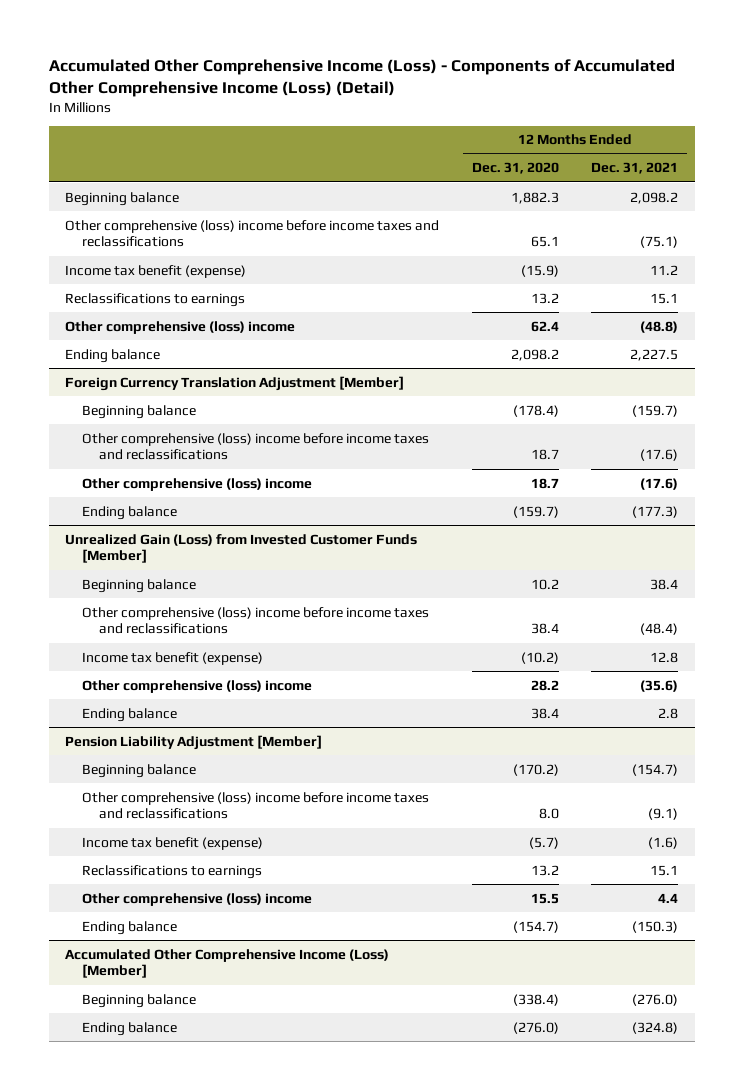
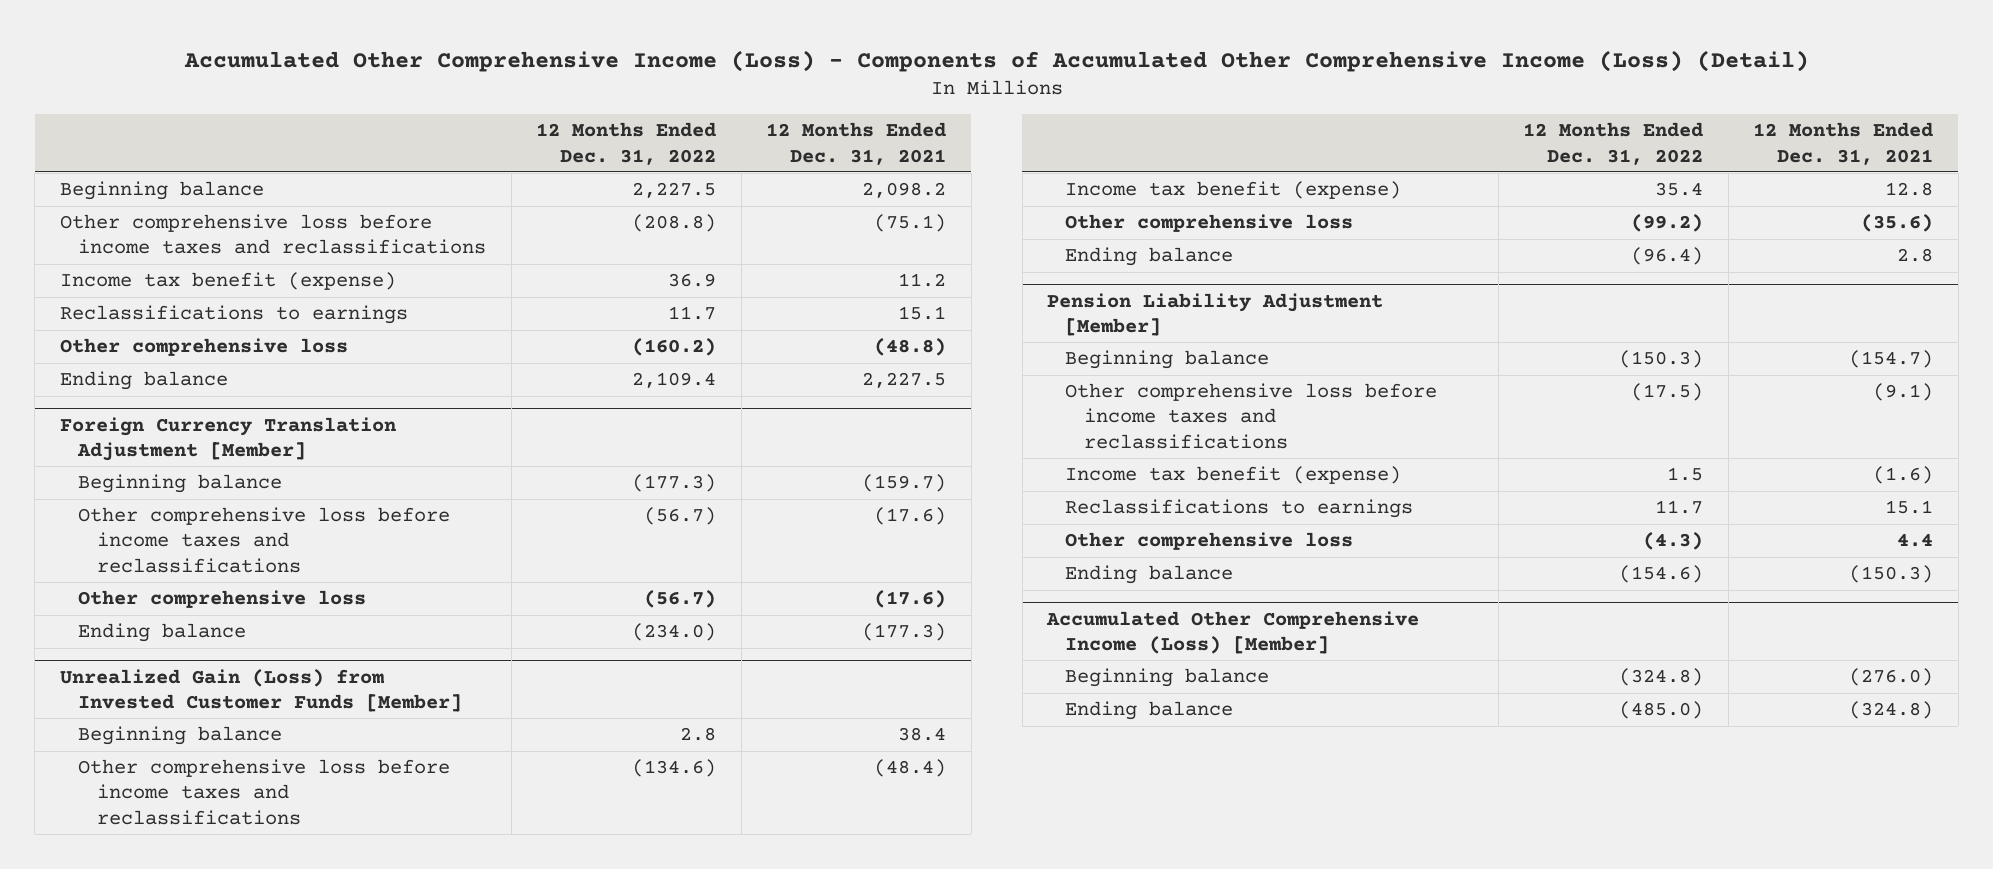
- | 12 Months Ended Dec. 31, 2020 | 12 Months Ended Dec. 31, 2021
+ | 12 Months Ended Dec. 31, 2022 | 12 Months Ended Dec. 31, 2021
- Other comprehensive (loss) income before income taxes and reclassifications | 65.1 | (75.1)
+ Other comprehensive loss before income taxes and reclassifications | (208.8) | (75.1)
- Other comprehensive (loss) income | 62.4 | (48.8)
+ Other comprehensive loss | (160.2) | (48.8)
@ Foreign Currency Translation Adjustment [Member]
- Other comprehensive (loss) income before income taxes and reclassifications | 18.7 | (17.6)
- Other comprehensive (loss) income | 18.7 | (17.6)
+ Other comprehensive loss before income taxes and reclassifications | (56.7) | (17.6)
+ Other comprehensive loss | (56.7) | (17.6)
@ Unrealized Gain (Loss) from Invested Customer Funds [Member]
- Other comprehensive (loss) income before income taxes and reclassifications | 38.4 | (48.4)
+ Other comprehensive loss before income taxes and reclassifications | (134.6) | (48.4)
- Other comprehensive (loss) income | 28.2 | (35.6)
+ Other comprehensive loss | (99.2) | (35.6)
@ Pension Liability Adjustment [Member]
- Other comprehensive (loss) income before income taxes and reclassifications | 8.0 | (9.1)
+ Other comprehensive loss before income taxes and reclassifications | (17.5) | (9.1)
- Other comprehensive (loss) income | 15.5 | 4.4
+ Other comprehensive loss | (4.3) | 4.4

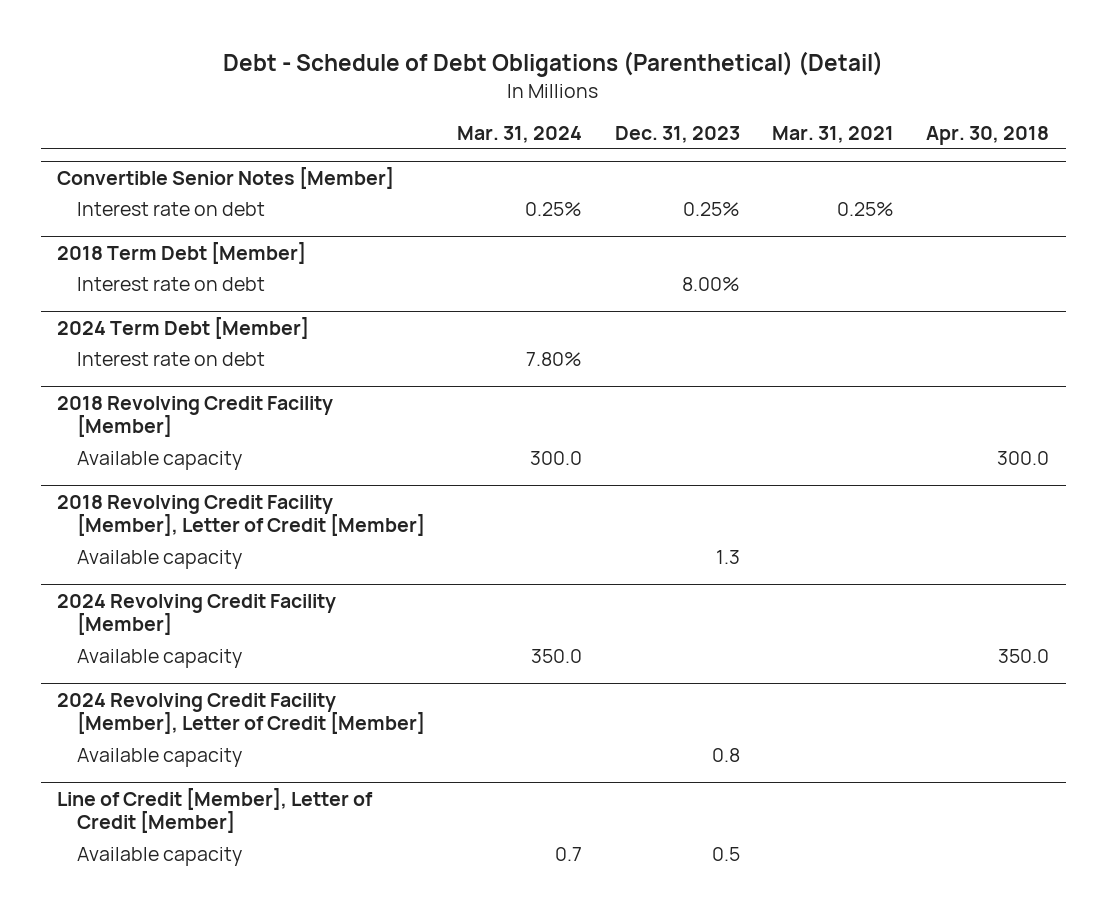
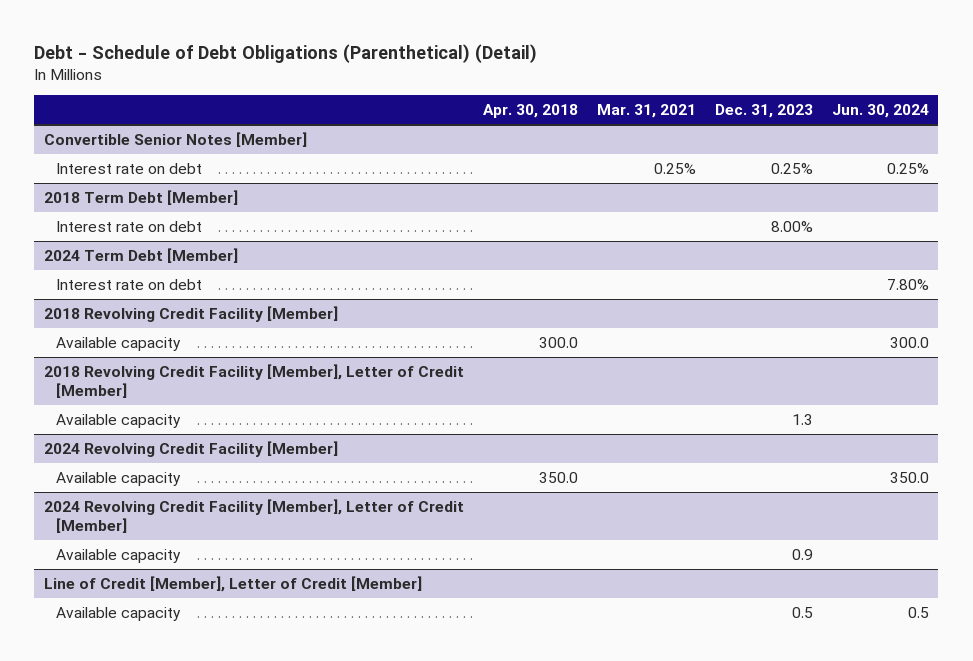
- | Mar. 31, 2024 | Dec. 31, 2023 | Mar. 31, 2021 | Apr. 30, 2018
+ | Apr. 30, 2018 | Mar. 31, 2021 | Dec. 31, 2023 | Jun. 30, 2024
@ 2024 Revolving Credit Facility [Member], Letter of Credit [Member]
- Available capacity | | 0.8 | |
+ Available capacity | | | 0.9 |

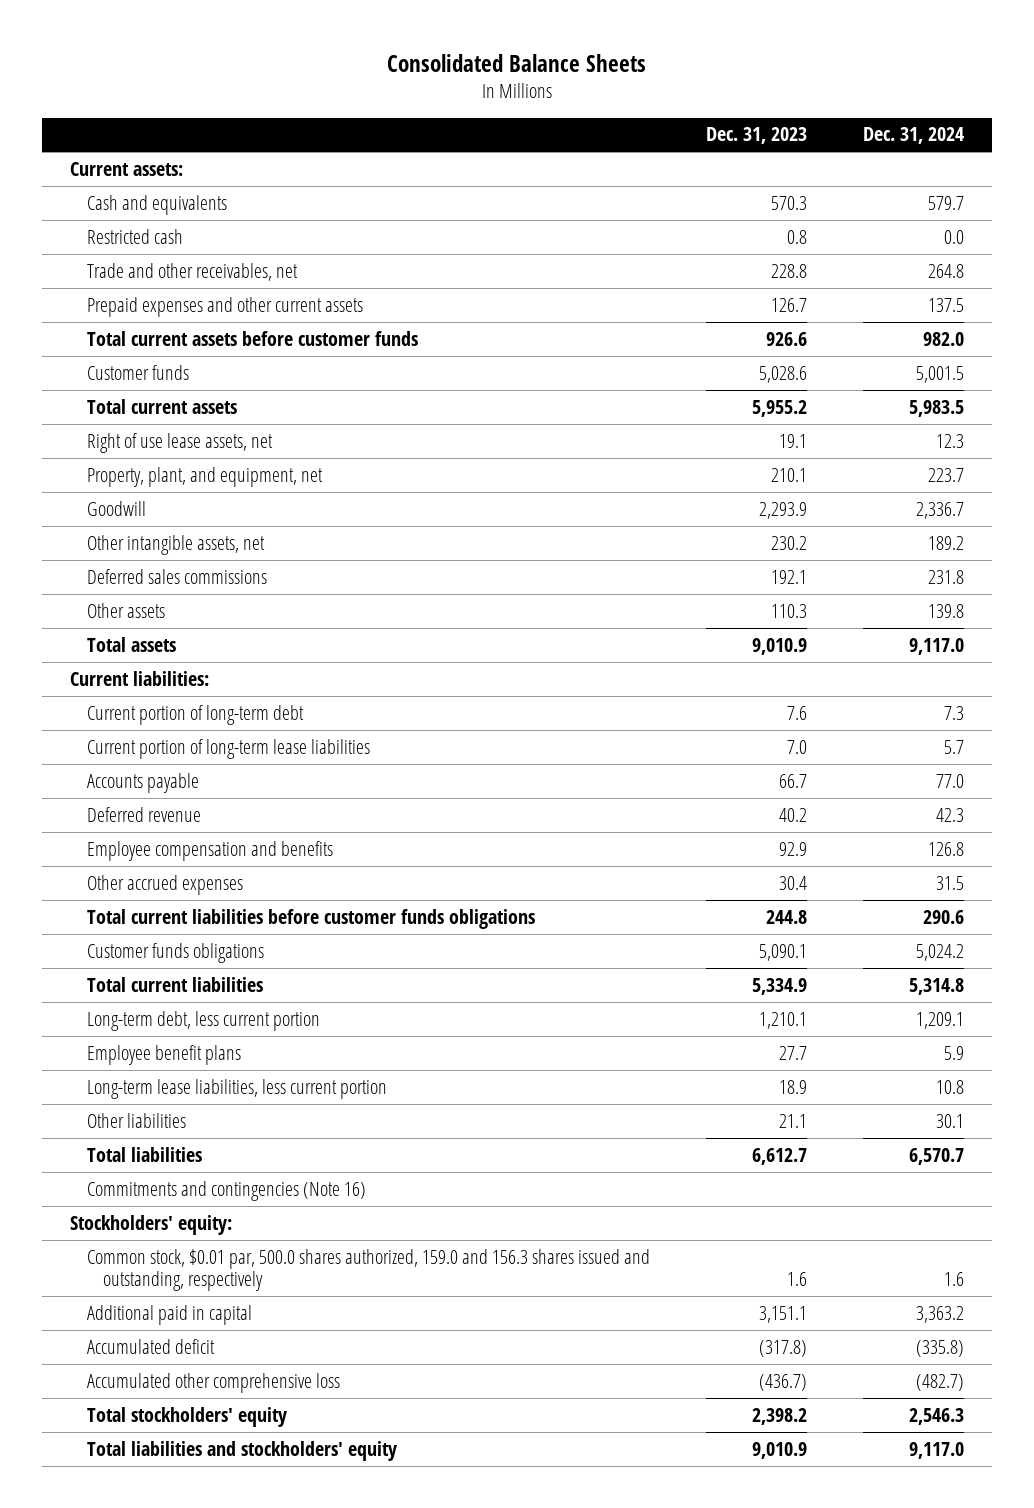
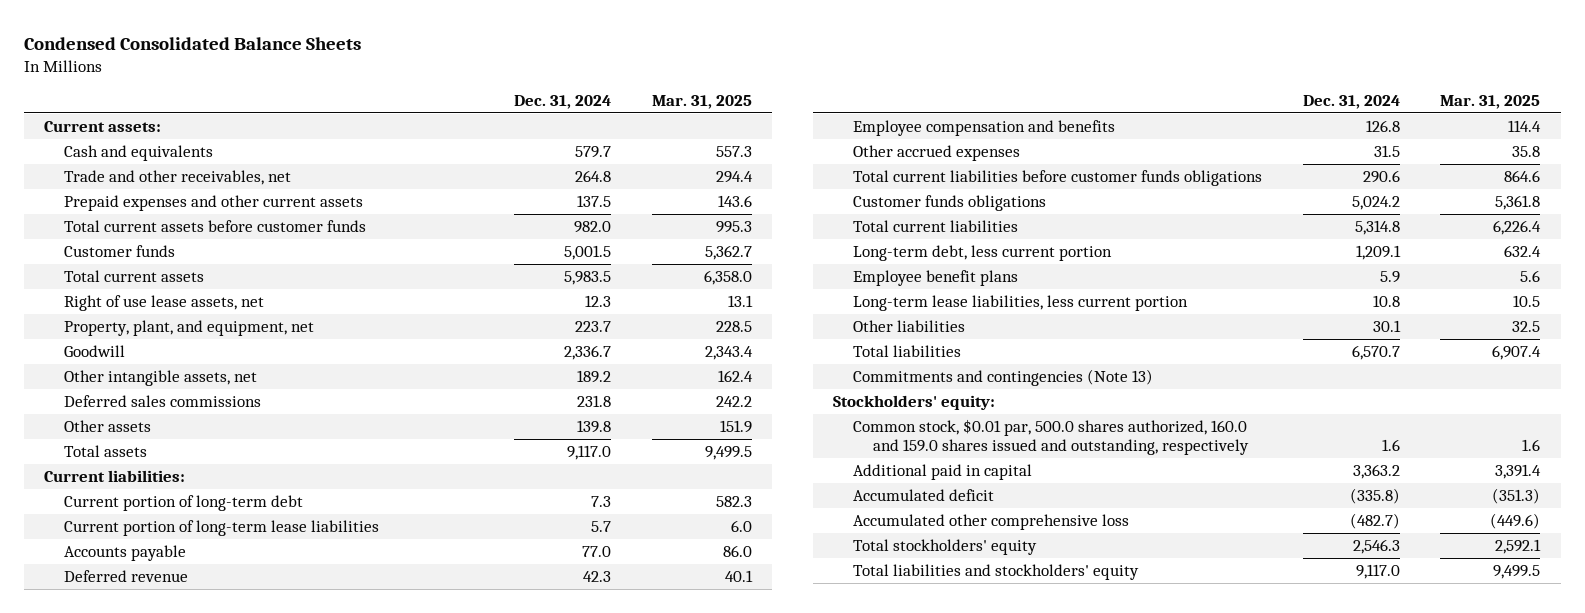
- Consolidated Balance Sheets
+ Condensed Consolidated Balance Sheets
- | Dec. 31, 2023 | Dec. 31, 2024
+ | Dec. 31, 2024 | Mar. 31, 2025
- Restricted cash | 0.8 | 0.0
- Commitments and contingencies (Note 16)
+ Commitments and contingencies (Note 13)
- Common stock, $0.01 par, 500.0 shares authorized, 159.0 and 156.3 shares issued and outstanding, respectively | 1.6 | 1.6
+ Common stock, $0.01 par, 500.0 shares authorized, 160.0 and 159.0 shares issued and outstanding, respectively | 1.6 | 1.6

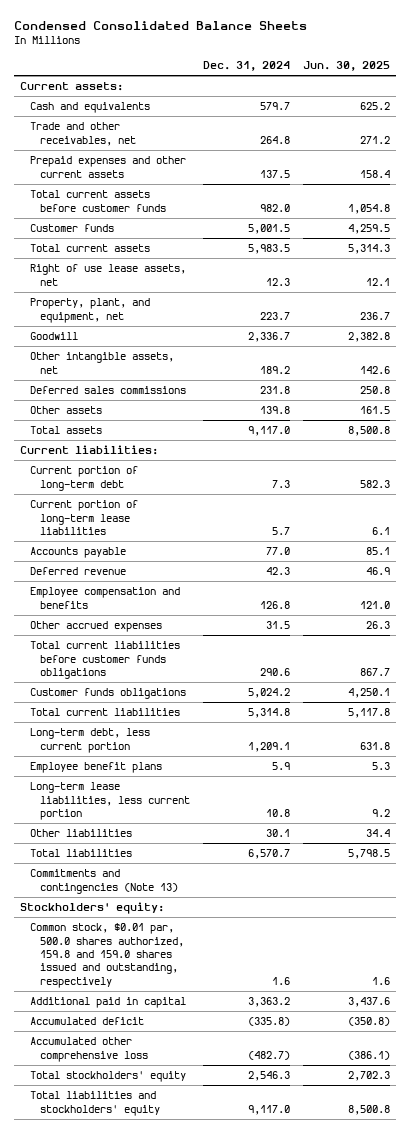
- | Dec. 31, 2024 | Mar. 31, 2025
+ | Dec. 31, 2024 | Jun. 30, 2025
- Common stock, $0.01 par, 500.0 shares authorized, 160.0 and 159.0 shares issued and outstanding, respectively | 1.6 | 1.6
+ Common stock, $0.01 par, 500.0 shares authorized, 159.8 and 159.0 shares issued and outstanding, respectively | 1.6 | 1.6

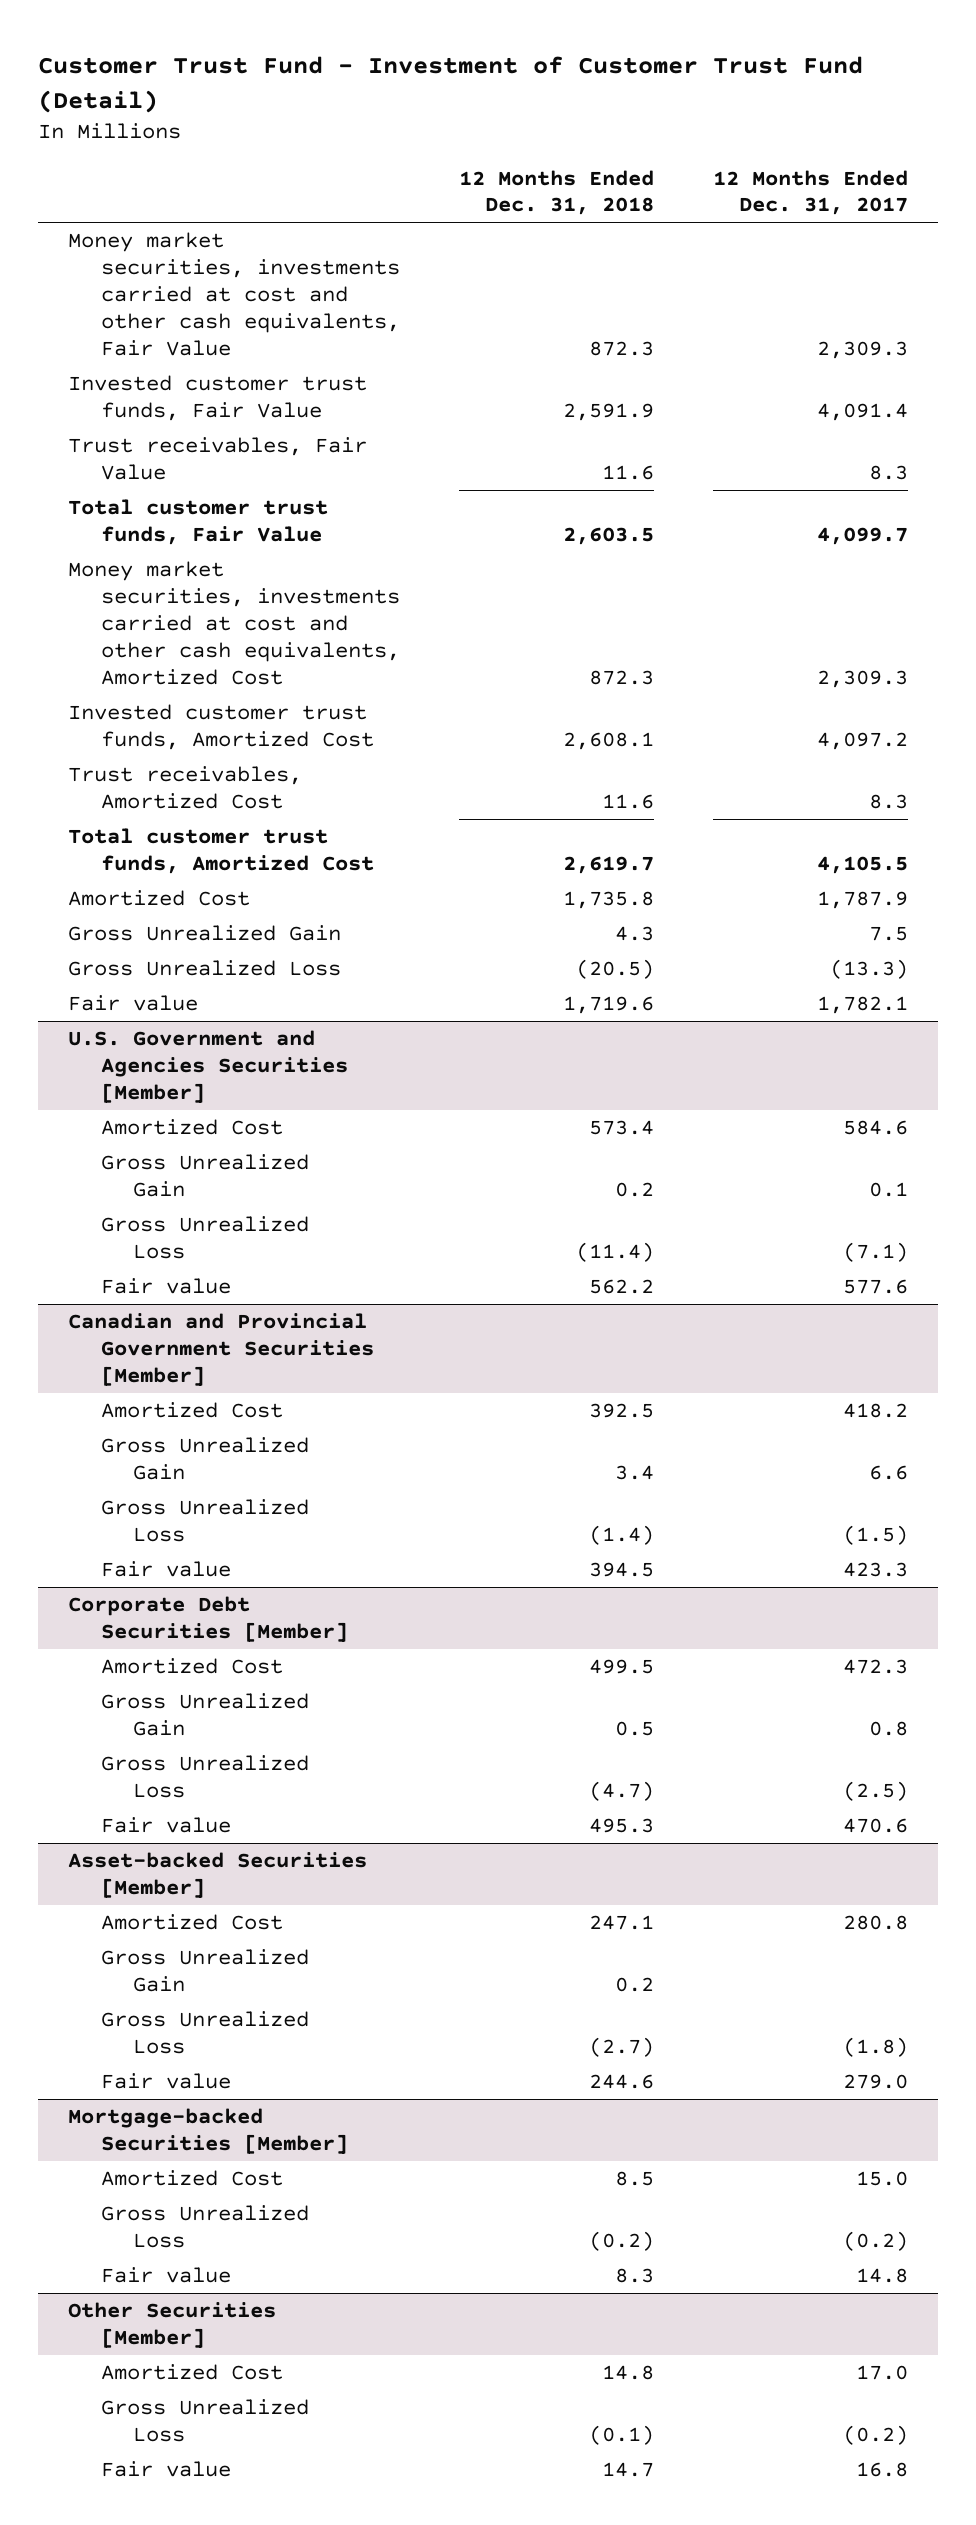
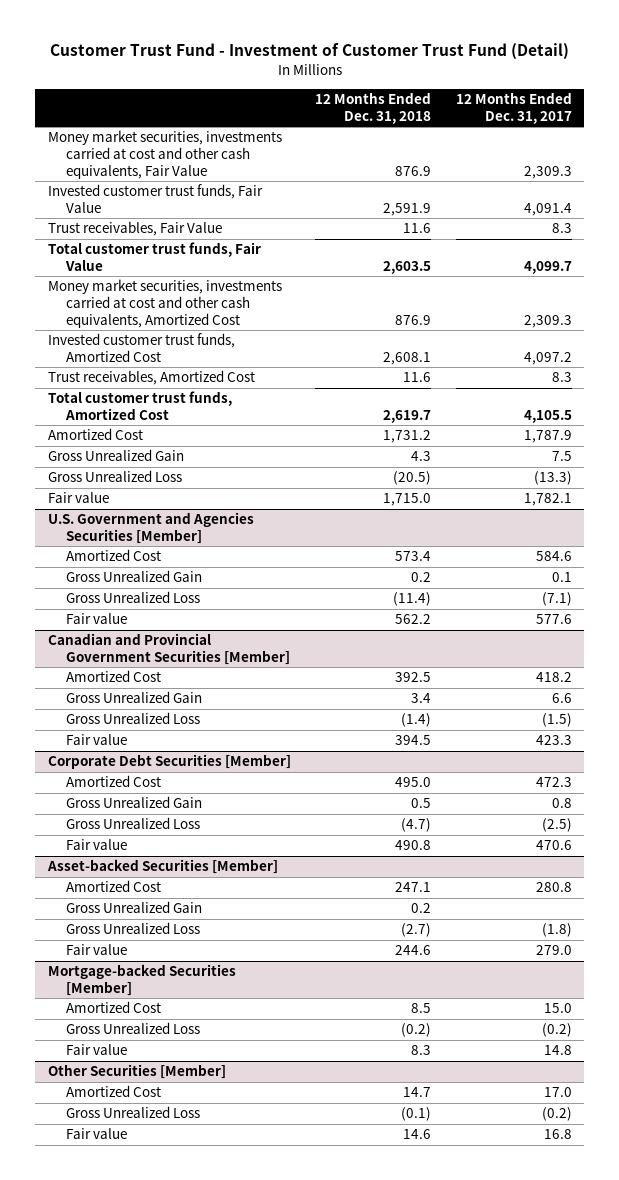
- Money market securities, investments carried at cost and other cash equivalents, Fair Value | 872.3 | 2,309.3
+ Money market securities, investments carried at cost and other cash equivalents, Fair Value | 876.9 | 2,309.3
- Money market securities, investments carried at cost and other cash equivalents, Amortized Cost | 872.3 | 2,309.3
+ Money market securities, investments carried at cost and other cash equivalents, Amortized Cost | 876.9 | 2,309.3
- Amortized Cost | 1,735.8 | 1,787.9
+ Amortized Cost | 1,731.2 | 1,787.9
- Fair value | 1,719.6 | 1,782.1
+ Fair value | 1,715.0 | 1,782.1
@ Corporate Debt Securities [Member]
- Amortized Cost | 499.5 | 472.3
+ Amortized Cost | 495.0 | 472.3
- Fair value | 495.3 | 470.6
+ Fair value | 490.8 | 470.6
@ Other Securities [Member]
- Amortized Cost | 14.8 | 17.0
+ Amortized Cost | 14.7 | 17.0
- Fair value | 14.7 | 16.8
+ Fair value | 14.6 | 16.8

